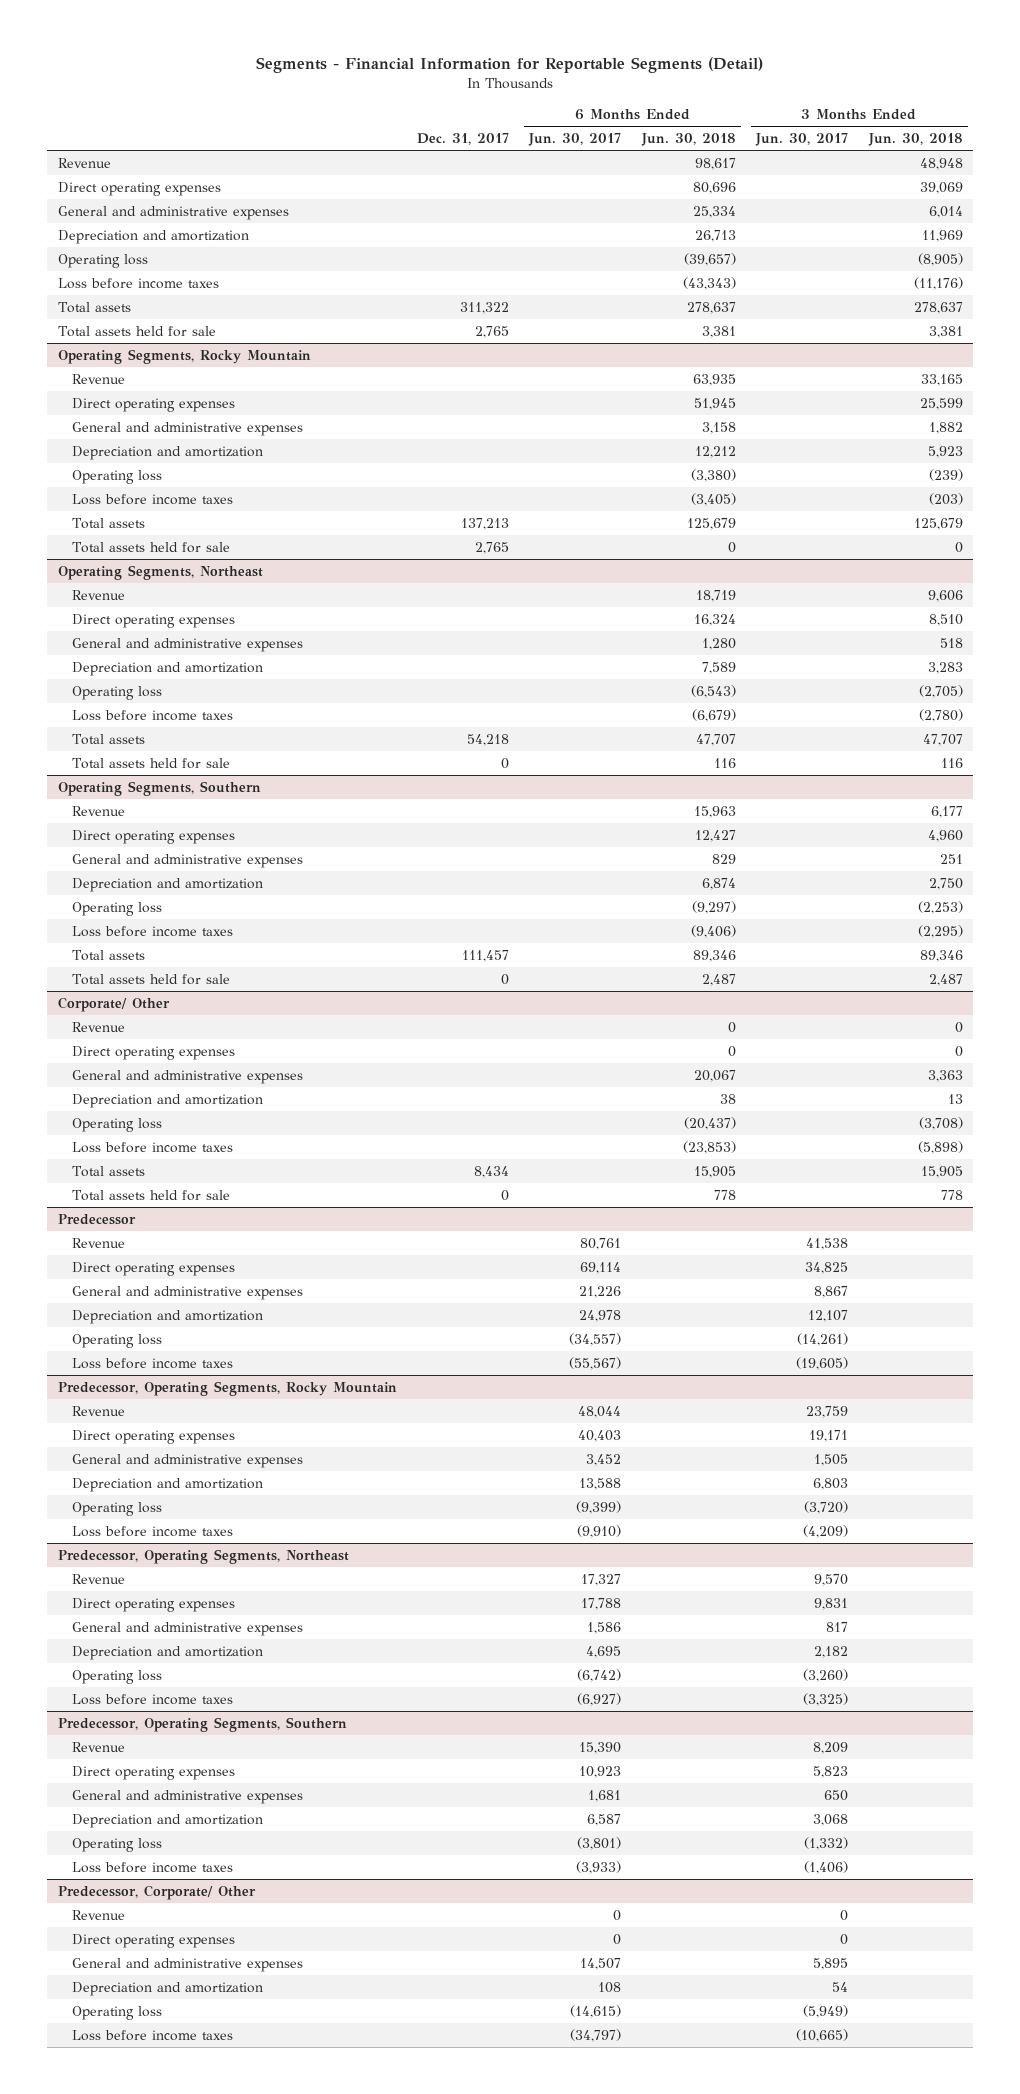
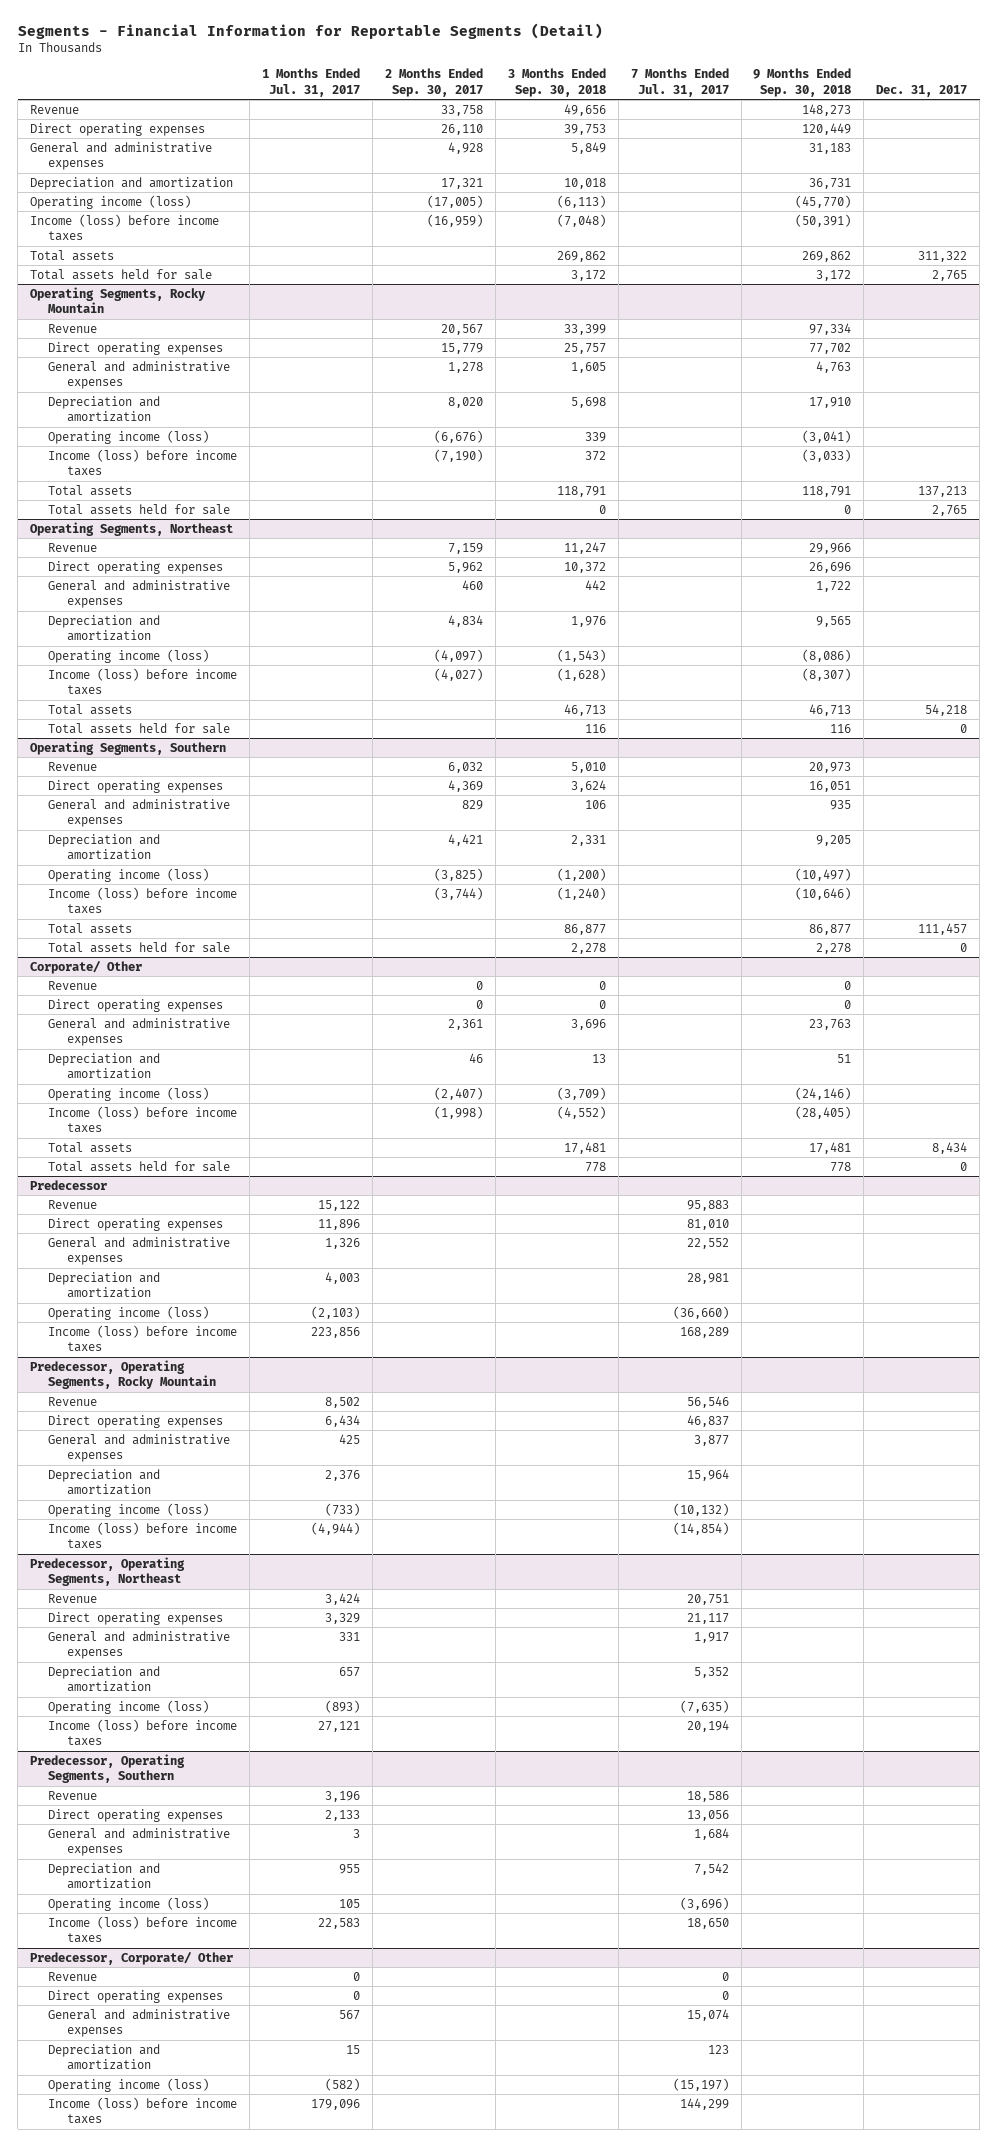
- | Dec. 31, 2017 | 6 Months Ended Jun. 30, 2017 | 6 Months Ended Jun. 30, 2018 | 3 Months Ended Jun. 30, 2017 | 3 Months Ended Jun. 30, 2018
+ | 1 Months Ended Jul. 31, 2017 | 2 Months Ended Sep. 30, 2017 | 3 Months Ended Sep. 30, 2018 | 7 Months Ended Jul. 31, 2017 | 9 Months Ended Sep. 30, 2018 | Dec. 31, 2017
- Operating loss | | | (39,657) | | (8,905)
- Loss before income taxes | | | (43,343) | | (11,176)
+ Operating income (loss) | | (17,005) | (6,113) | | (45,770) |
+ Income (loss) before income taxes | | (16,959) | (7,048) | | (50,391) |
@ Operating Segments, Rocky Mountain
- Operating loss | | | (3,380) | | (239)
- Loss before income taxes | | | (3,405) | | (203)
+ Operating income (loss) | | (6,676) | 339 | | (3,041) |
+ Income (loss) before income taxes | | (7,190) | 372 | | (3,033) |
@ Operating Segments, Northeast
- Operating loss | | | (6,543) | | (2,705)
- Loss before income taxes | | | (6,679) | | (2,780)
+ Operating income (loss) | | (4,097) | (1,543) | | (8,086) |
+ Income (loss) before income taxes | | (4,027) | (1,628) | | (8,307) |
@ Operating Segments, Southern
- Operating loss | | | (9,297) | | (2,253)
- Loss before income taxes | | | (9,406) | | (2,295)
+ Operating income (loss) | | (3,825) | (1,200) | | (10,497) |
+ Income (loss) before income taxes | | (3,744) | (1,240) | | (10,646) |
@ Corporate/ Other
- Operating loss | | | (20,437) | | (3,708)
- Loss before income taxes | | | (23,853) | | (5,898)
+ Operating income (loss) | | (2,407) | (3,709) | | (24,146) |
+ Income (loss) before income taxes | | (1,998) | (4,552) | | (28,405) |
@ Predecessor
- Operating loss | | (34,557) | | (14,261) |
- Loss before income taxes | | (55,567) | | (19,605) |
+ Operating income (loss) | (2,103) | | | (36,660) | |
+ Income (loss) before income taxes | 223,856 | | | 168,289 | |
@ Predecessor, Operating Segments, Rocky Mountain
- Operating loss | | (9,399) | | (3,720) |
- Loss before income taxes | | (9,910) | | (4,209) |
+ Operating income (loss) | (733) | | | (10,132) | |
+ Income (loss) before income taxes | (4,944) | | | (14,854) | |
@ Predecessor, Operating Segments, Northeast
- Operating loss | | (6,742) | | (3,260) |
- Loss before income taxes | | (6,927) | | (3,325) |
+ Operating income (loss) | (893) | | | (7,635) | |
+ Income (loss) before income taxes | 27,121 | | | 20,194 | |
@ Predecessor, Operating Segments, Southern
- Operating loss | | (3,801) | | (1,332) |
- Loss before income taxes | | (3,933) | | (1,406) |
+ Operating income (loss) | 105 | | | (3,696) | |
+ Income (loss) before income taxes | 22,583 | | | 18,650 | |
@ Predecessor, Corporate/ Other
- Operating loss | | (14,615) | | (5,949) |
- Loss before income taxes | | (34,797) | | (10,665) |
+ Operating income (loss) | (582) | | | (15,197) | |
+ Income (loss) before income taxes | 179,096 | | | 144,299 | |

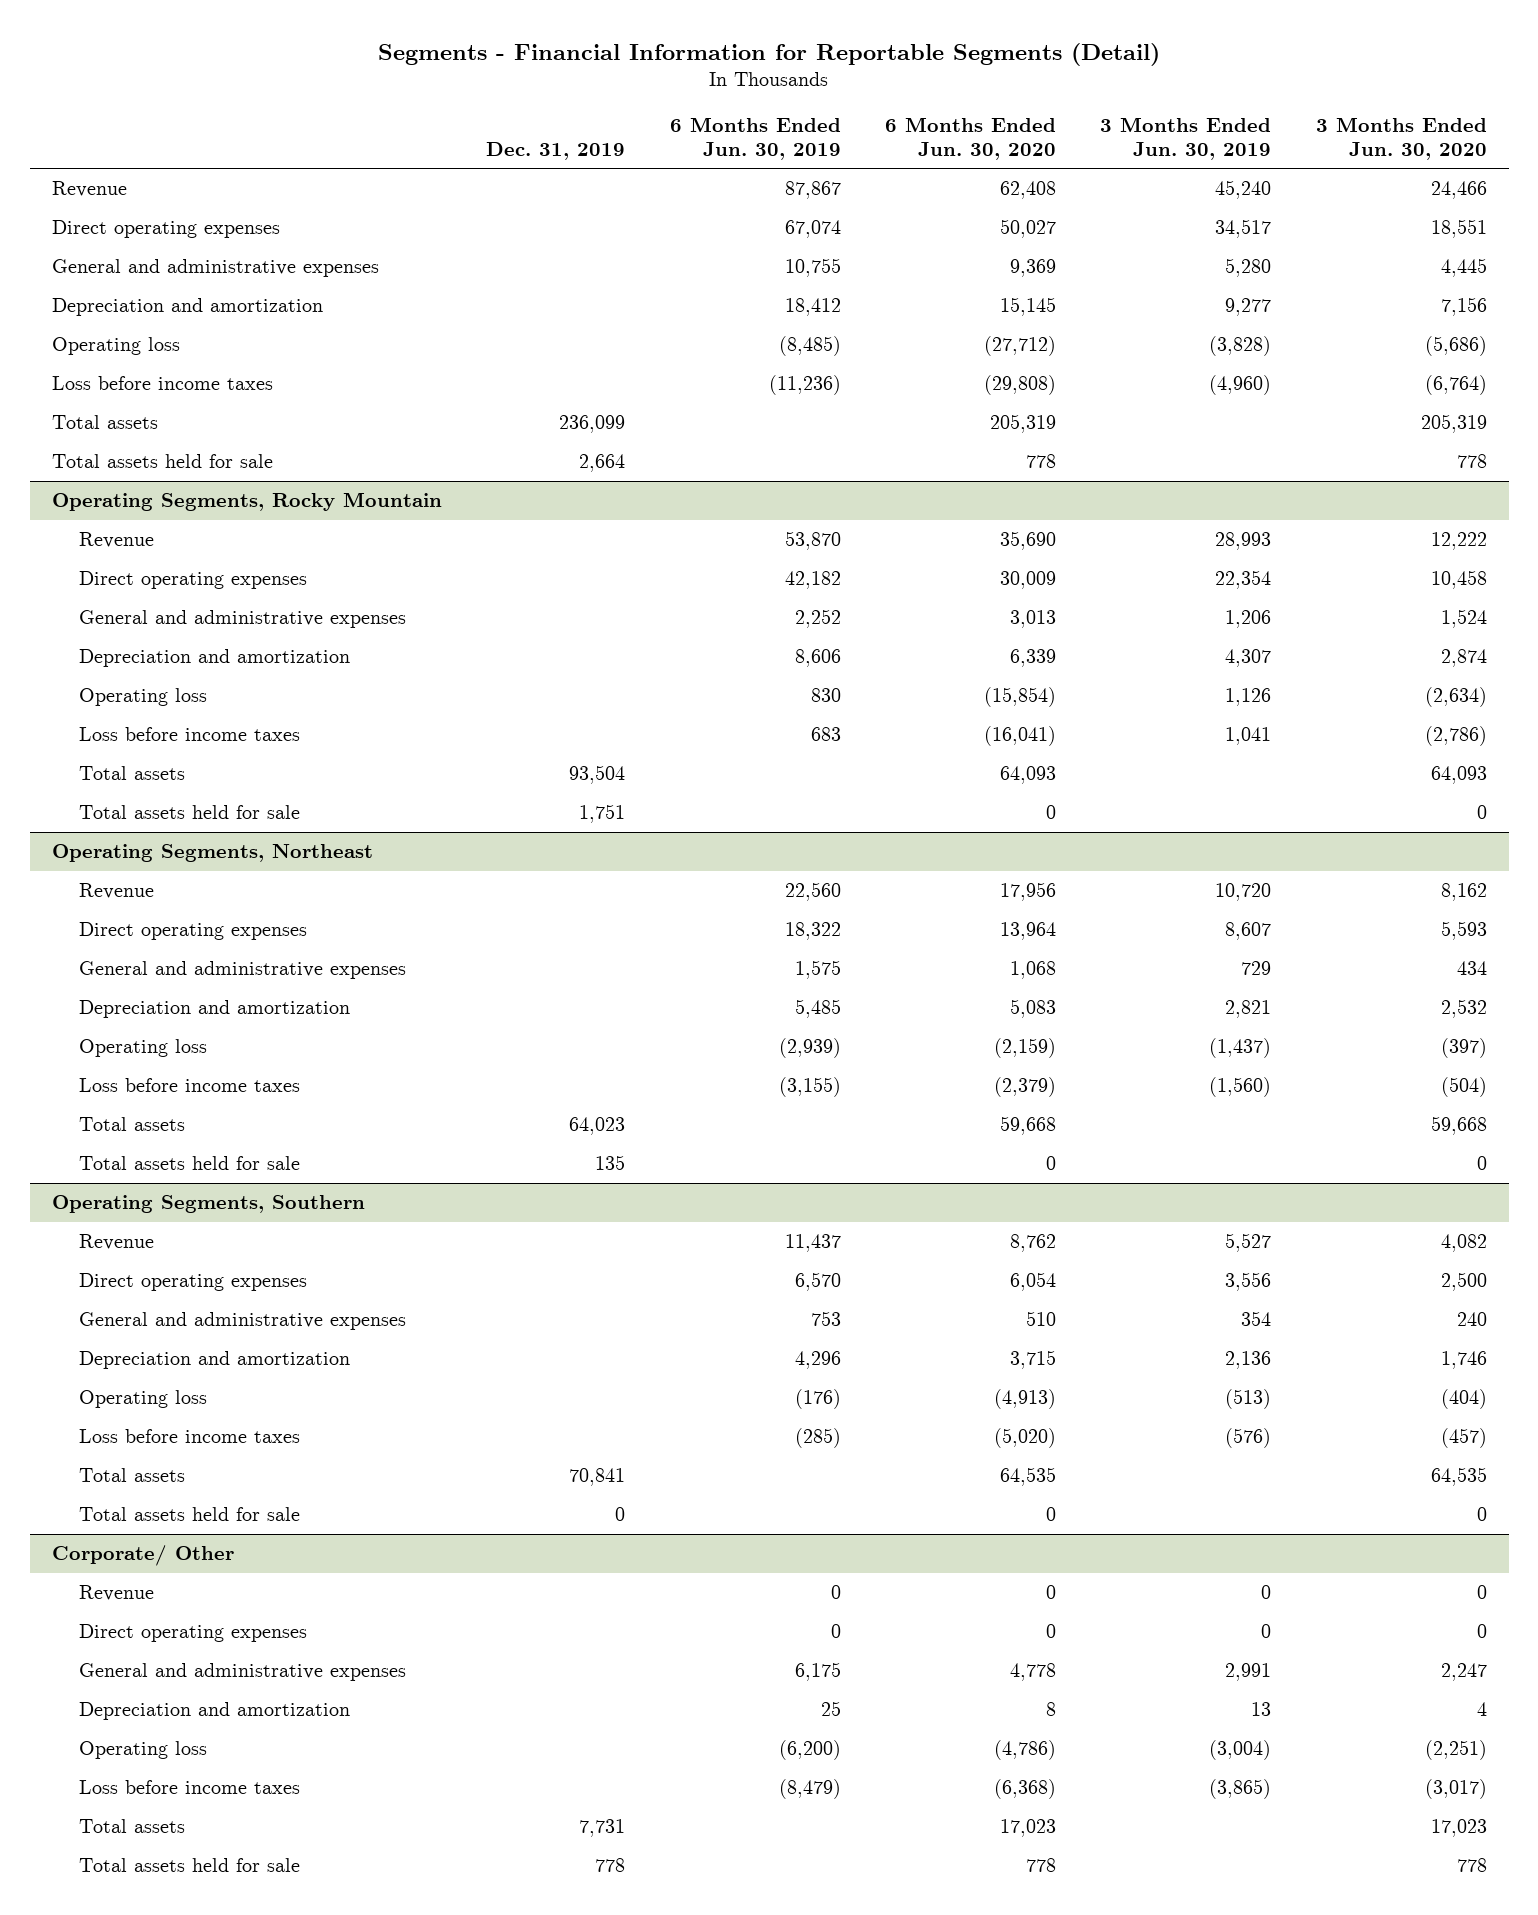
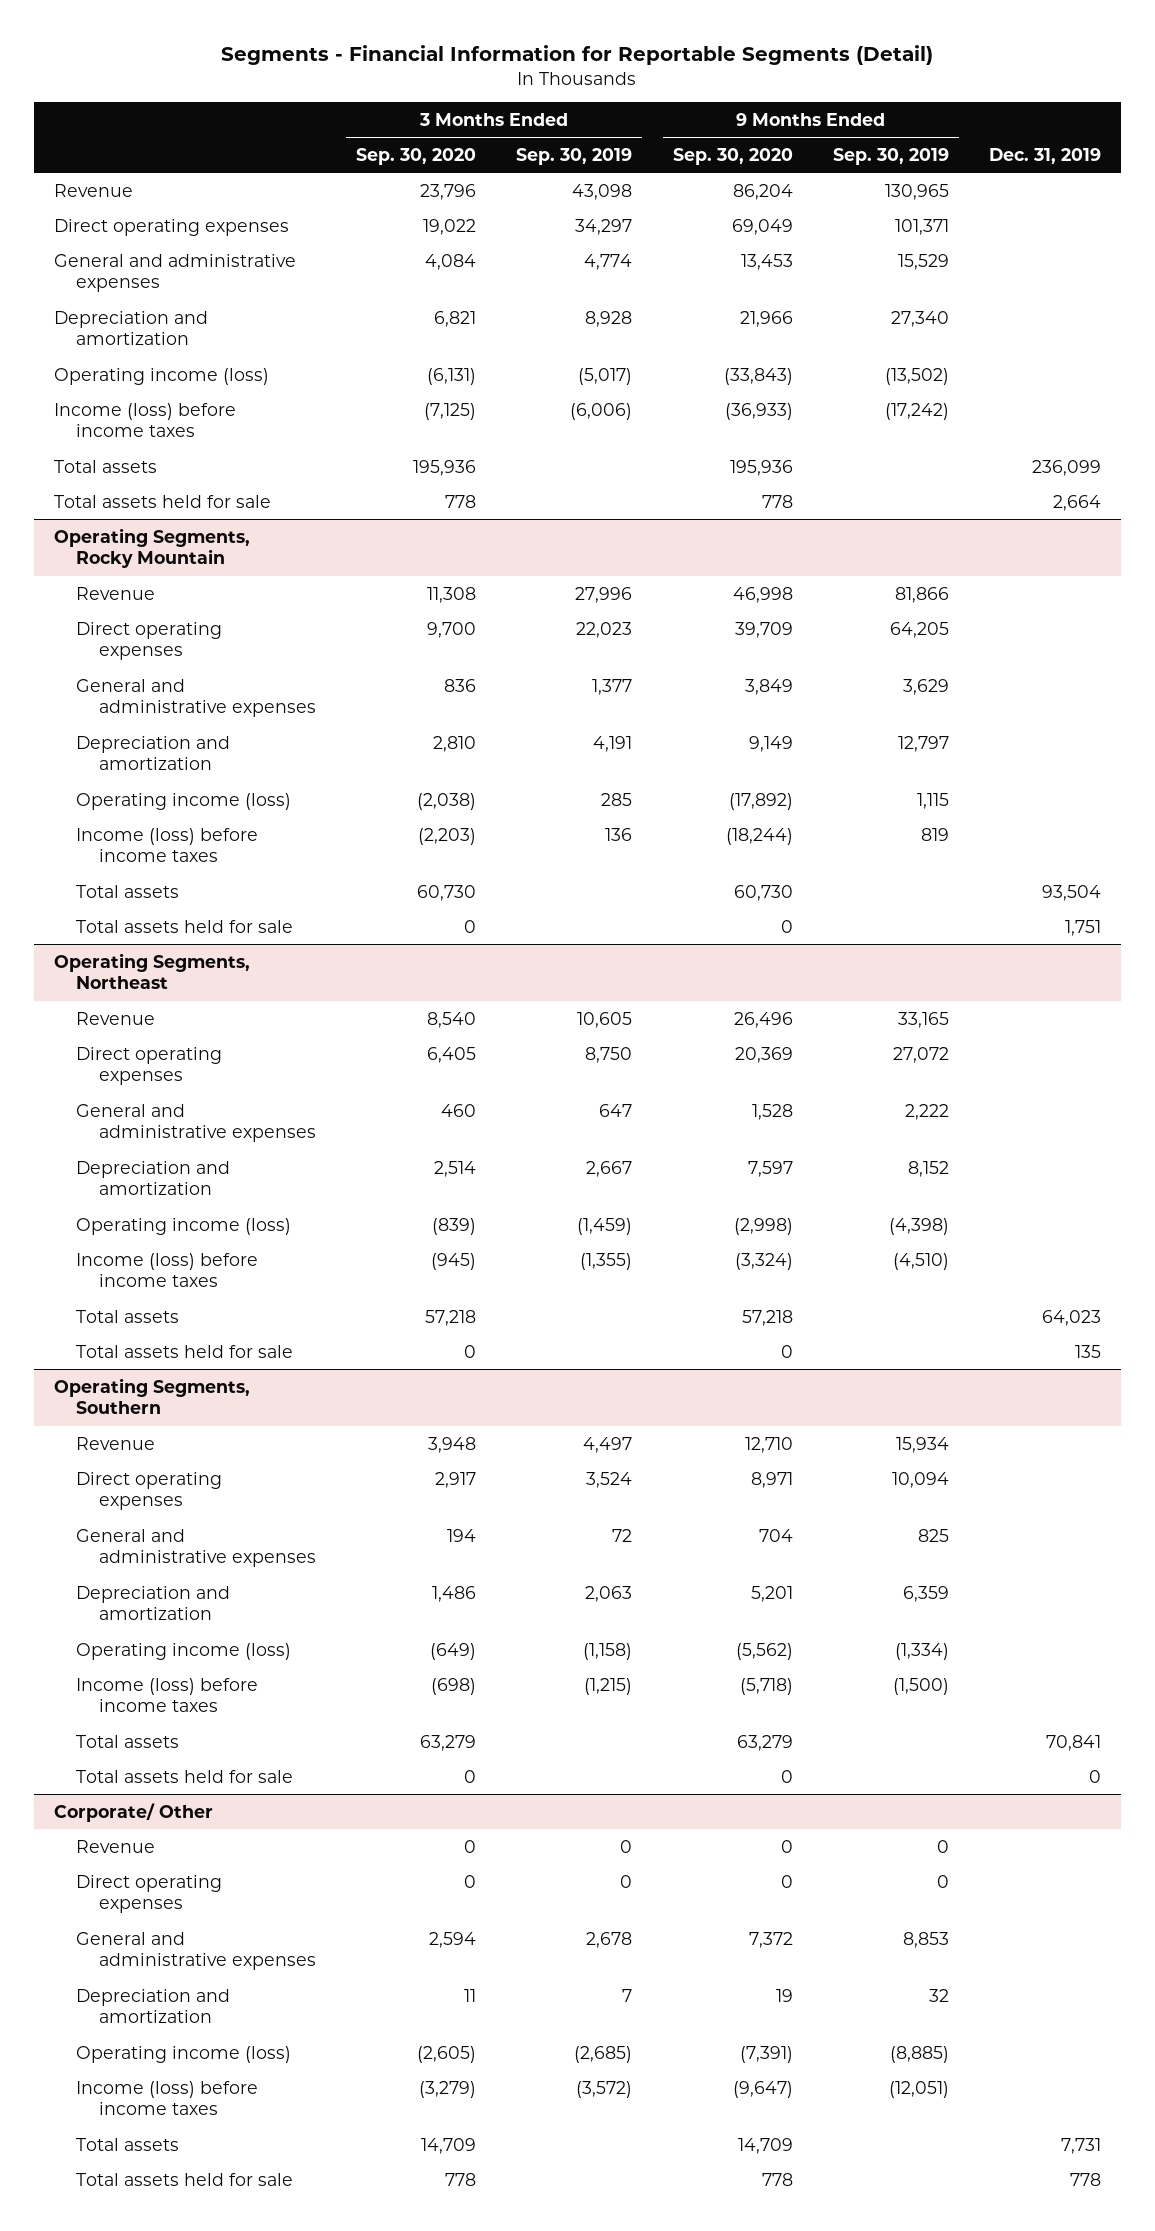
- | Dec. 31, 2019 | 6 Months Ended Jun. 30, 2019 | 6 Months Ended Jun. 30, 2020 | 3 Months Ended Jun. 30, 2019 | 3 Months Ended Jun. 30, 2020
+ | 3 Months Ended Sep. 30, 2020 | 3 Months Ended Sep. 30, 2019 | 9 Months Ended Sep. 30, 2020 | 9 Months Ended Sep. 30, 2019 | Dec. 31, 2019
- Operating loss | | (8,485) | (27,712) | (3,828) | (5,686)
- Loss before income taxes | | (11,236) | (29,808) | (4,960) | (6,764)
+ Operating income (loss) | (6,131) | (5,017) | (33,843) | (13,502) |
+ Income (loss) before income taxes | (7,125) | (6,006) | (36,933) | (17,242) |
@ Operating Segments, Rocky Mountain
- Operating loss | | 830 | (15,854) | 1,126 | (2,634)
- Loss before income taxes | | 683 | (16,041) | 1,041 | (2,786)
+ Operating income (loss) | (2,038) | 285 | (17,892) | 1,115 |
+ Income (loss) before income taxes | (2,203) | 136 | (18,244) | 819 |
@ Operating Segments, Northeast
- Operating loss | | (2,939) | (2,159) | (1,437) | (397)
- Loss before income taxes | | (3,155) | (2,379) | (1,560) | (504)
+ Operating income (loss) | (839) | (1,459) | (2,998) | (4,398) |
+ Income (loss) before income taxes | (945) | (1,355) | (3,324) | (4,510) |
@ Operating Segments, Southern
- Operating loss | | (176) | (4,913) | (513) | (404)
- Loss before income taxes | | (285) | (5,020) | (576) | (457)
+ Operating income (loss) | (649) | (1,158) | (5,562) | (1,334) |
+ Income (loss) before income taxes | (698) | (1,215) | (5,718) | (1,500) |
@ Corporate/ Other
- Operating loss | | (6,200) | (4,786) | (3,004) | (2,251)
- Loss before income taxes | | (8,479) | (6,368) | (3,865) | (3,017)
+ Operating income (loss) | (2,605) | (2,685) | (7,391) | (8,885) |
+ Income (loss) before income taxes | (3,279) | (3,572) | (9,647) | (12,051) |

